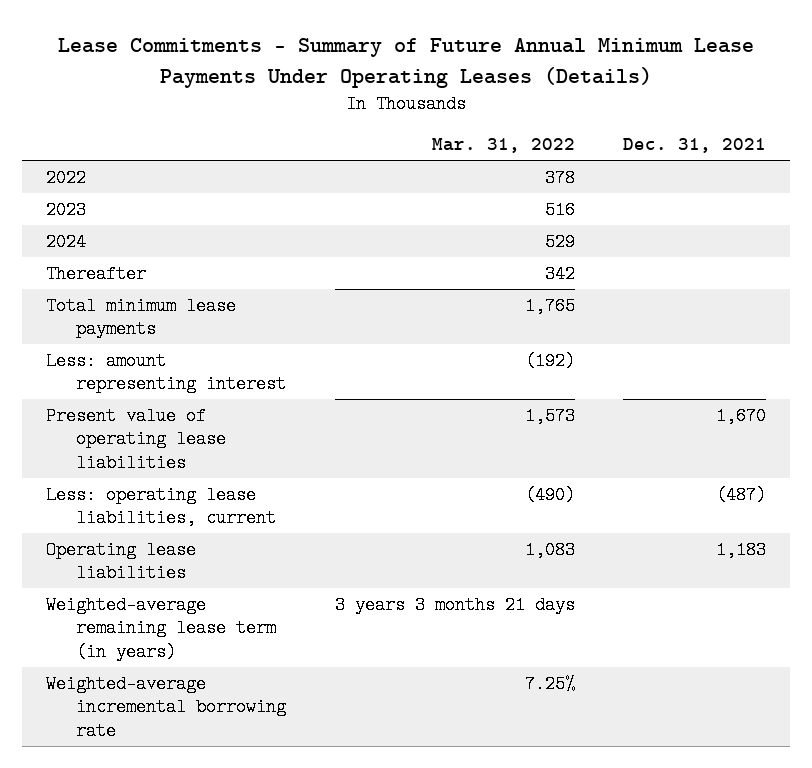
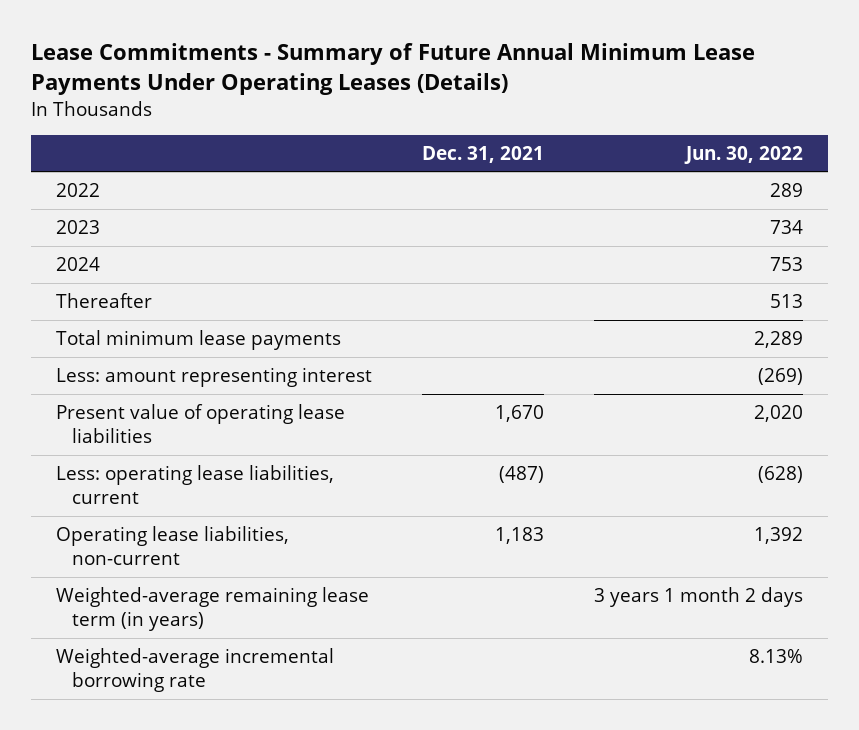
- | Mar. 31, 2022 | Dec. 31, 2021
+ | Dec. 31, 2021 | Jun. 30, 2022
- Operating lease liabilities | 1,083 | 1,183
+ Operating lease liabilities, non-current | 1,183 | 1,392

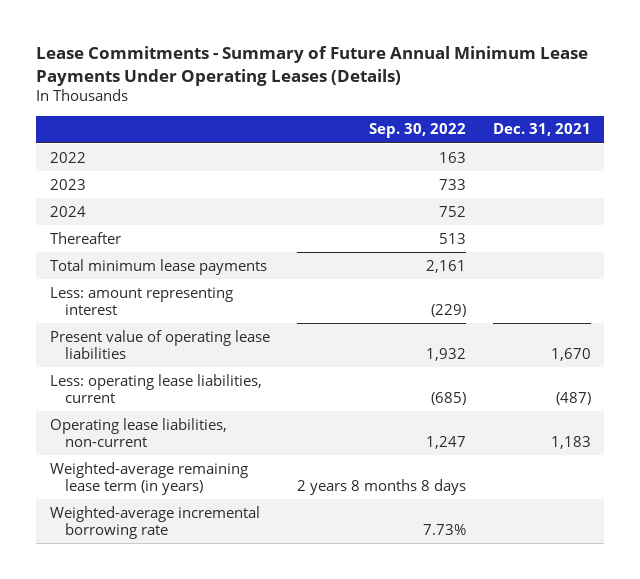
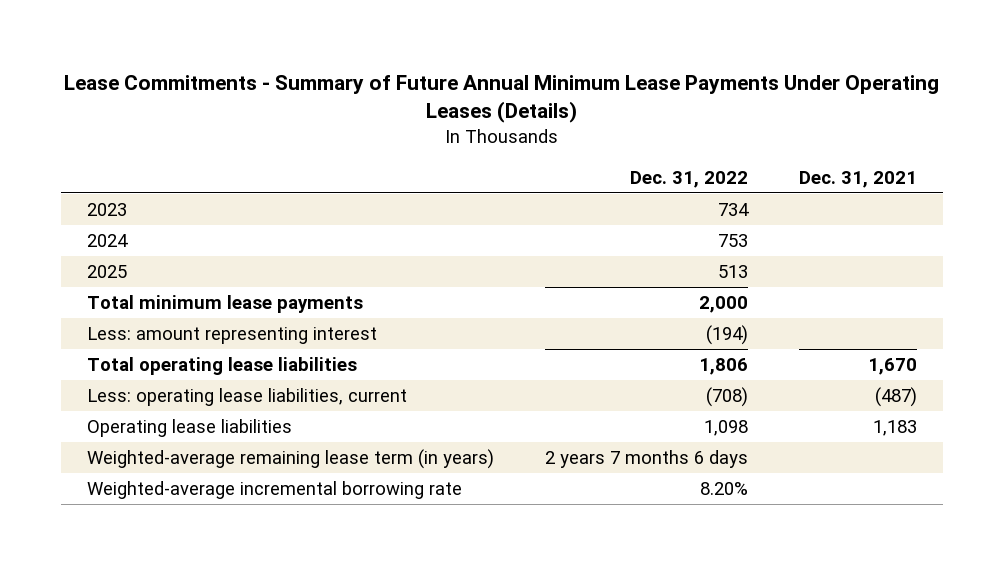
- | Sep. 30, 2022 | Dec. 31, 2021
+ | Dec. 31, 2022 | Dec. 31, 2021
- 2022 | 163 |
- Thereafter | 513 |
+ 2025 | 513 |
- Present value of operating lease liabilities | 1,932 | 1,670
+ Total operating lease liabilities | 1,806 | 1,670
- Operating lease liabilities, non-current | 1,247 | 1,183
+ Operating lease liabilities | 1,098 | 1,183

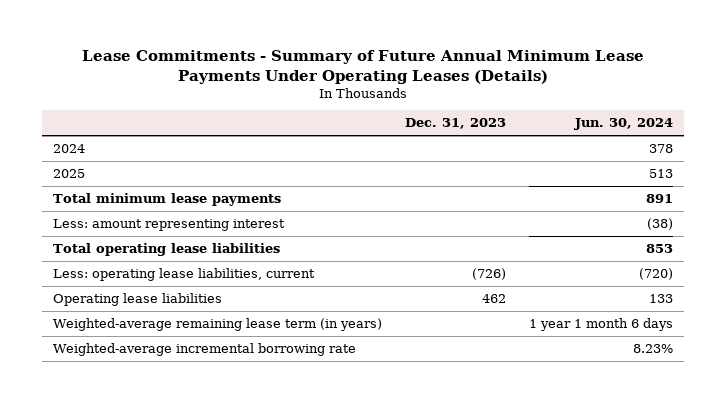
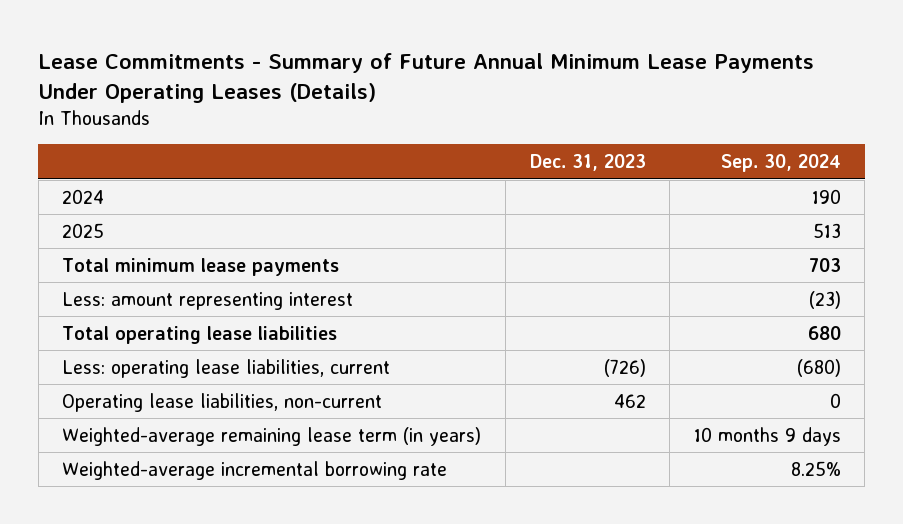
- | Dec. 31, 2023 | Jun. 30, 2024
+ | Dec. 31, 2023 | Sep. 30, 2024
- Operating lease liabilities | 462 | 133
+ Operating lease liabilities, non-current | 462 | 0

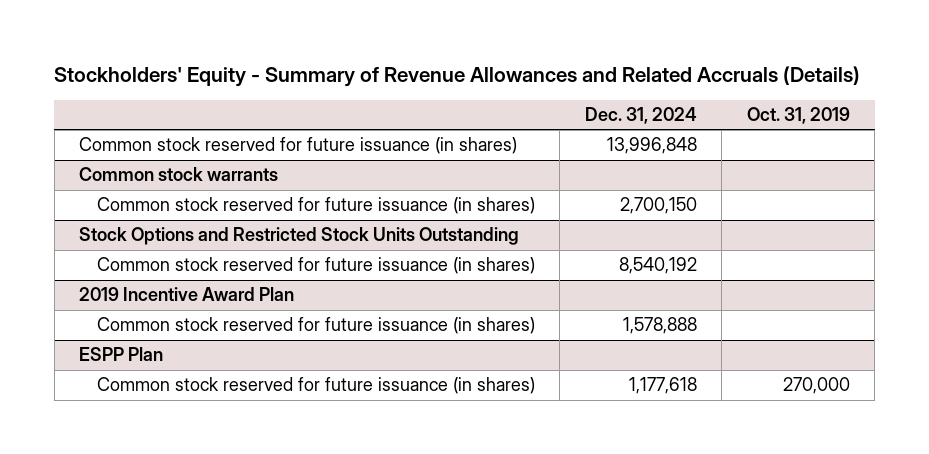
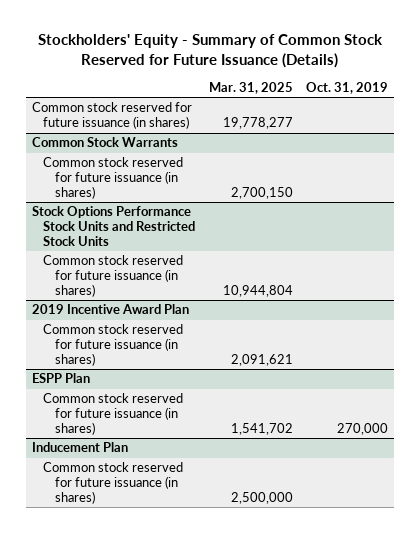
- Stockholders' Equity - Summary of Revenue Allowances and Related Accruals (Details)
+ Stockholders' Equity - Summary of Common Stock Reserved for Future Issuance (Details)
- | Dec. 31, 2024 | Oct. 31, 2019
+ | Mar. 31, 2025 | Oct. 31, 2019
- Common stock warrants
+ Common Stock Warrants
- Stock Options and Restricted Stock Units Outstanding
- Common stock reserved for future issuance (in shares) | 8,540,192 |
+ Stock Options Performance Stock Units and Restricted Stock Units
+ Common stock reserved for future issuance (in shares) | 10,944,804 |
+ Inducement Plan
+ Common stock reserved for future issuance (in shares) | 2,500,000 |

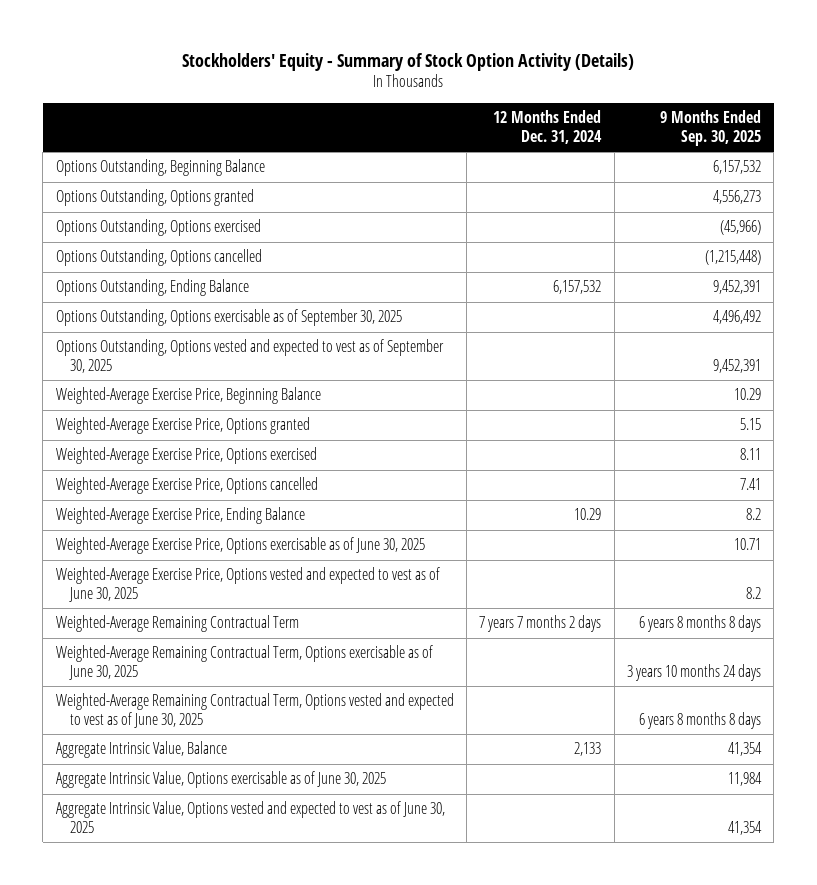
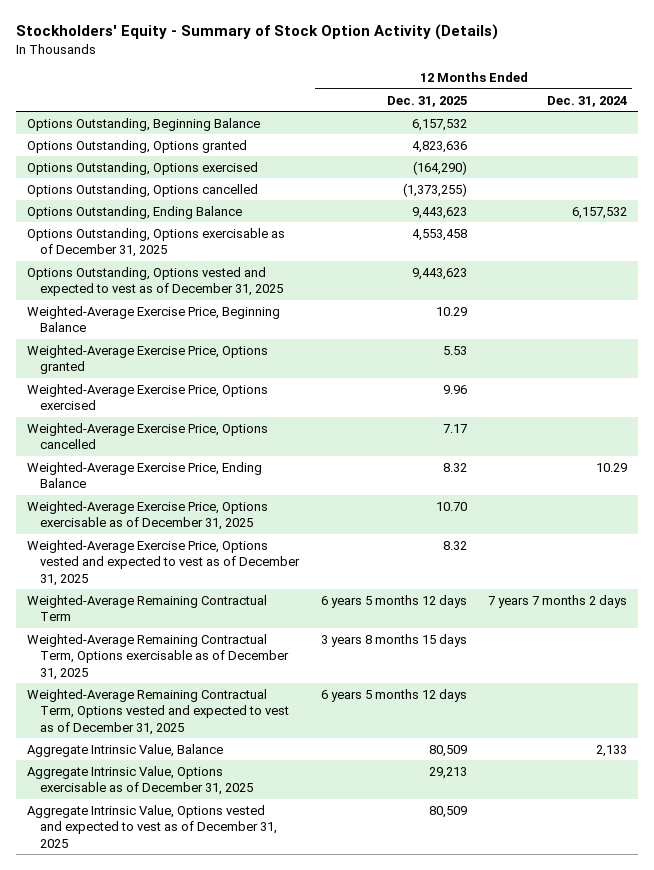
- | 12 Months Ended Dec. 31, 2024 | 9 Months Ended Sep. 30, 2025
+ | 12 Months Ended Dec. 31, 2025 | 12 Months Ended Dec. 31, 2024
- Options Outstanding, Options exercisable as of September 30, 2025 | | 4,496,492
- Options Outstanding, Options vested and expected to vest as of September 30, 2025 | | 9,452,391
+ Options Outstanding, Options exercisable as of December 31, 2025 | 4,553,458 |
+ Options Outstanding, Options vested and expected to vest as of December 31, 2025 | 9,443,623 |
- Weighted-Average Exercise Price, Options exercisable as of June 30, 2025 | | 10.71
- Weighted-Average Exercise Price, Options vested and expected to vest as of June 30, 2025 | | 8.2
+ Weighted-Average Exercise Price, Options exercisable as of December 31, 2025 | 10.70 |
+ Weighted-Average Exercise Price, Options vested and expected to vest as of December 31, 2025 | 8.32 |
- Weighted-Average Remaining Contractual Term, Options exercisable as of June 30, 2025 | | 3 years 10 months 24 days
- Weighted-Average Remaining Contractual Term, Options vested and expected to vest as of June 30, 2025 | | 6 years 8 months 8 days
+ Weighted-Average Remaining Contractual Term, Options exercisable as of December 31, 2025 | 3 years 8 months 15 days |
+ Weighted-Average Remaining Contractual Term, Options vested and expected to vest as of December 31, 2025 | 6 years 5 months 12 days |
- Aggregate Intrinsic Value, Options exercisable as of June 30, 2025 | | 11,984
- Aggregate Intrinsic Value, Options vested and expected to vest as of June 30, 2025 | | 41,354
+ Aggregate Intrinsic Value, Options exercisable as of December 31, 2025 | 29,213 |
+ Aggregate Intrinsic Value, Options vested and expected to vest as of December 31, 2025 | 80,509 |

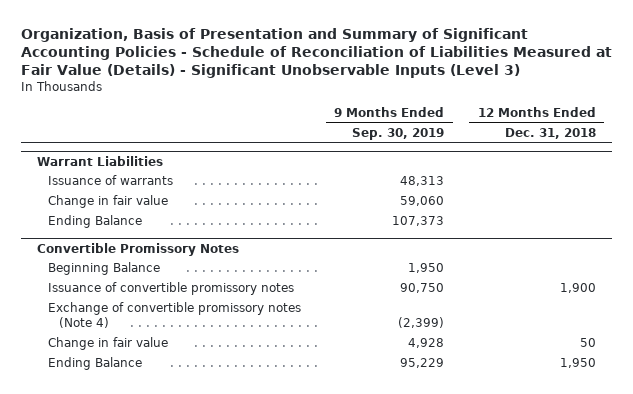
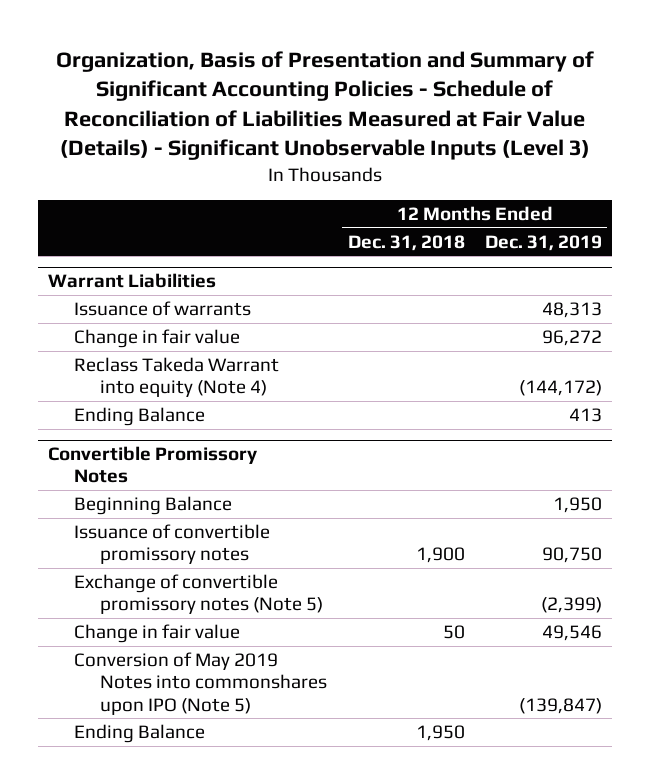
- | 9 Months Ended Sep. 30, 2019 | 12 Months Ended Dec. 31, 2018
+ | 12 Months Ended Dec. 31, 2018 | 12 Months Ended Dec. 31, 2019
@ Warrant Liabilities
+ Reclass Takeda Warrant into equity (Note 4) | | (144,172)
@ Convertible Promissory Notes
- Exchange of convertible promissory notes (Note 4) | (2,399) |
+ Exchange of convertible promissory notes (Note 5) | | (2,399)
+ Conversion of May 2019 Notes into commonshares upon IPO (Note 5) | | (139,847)

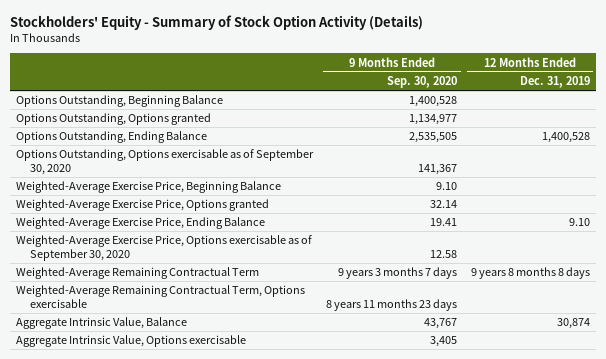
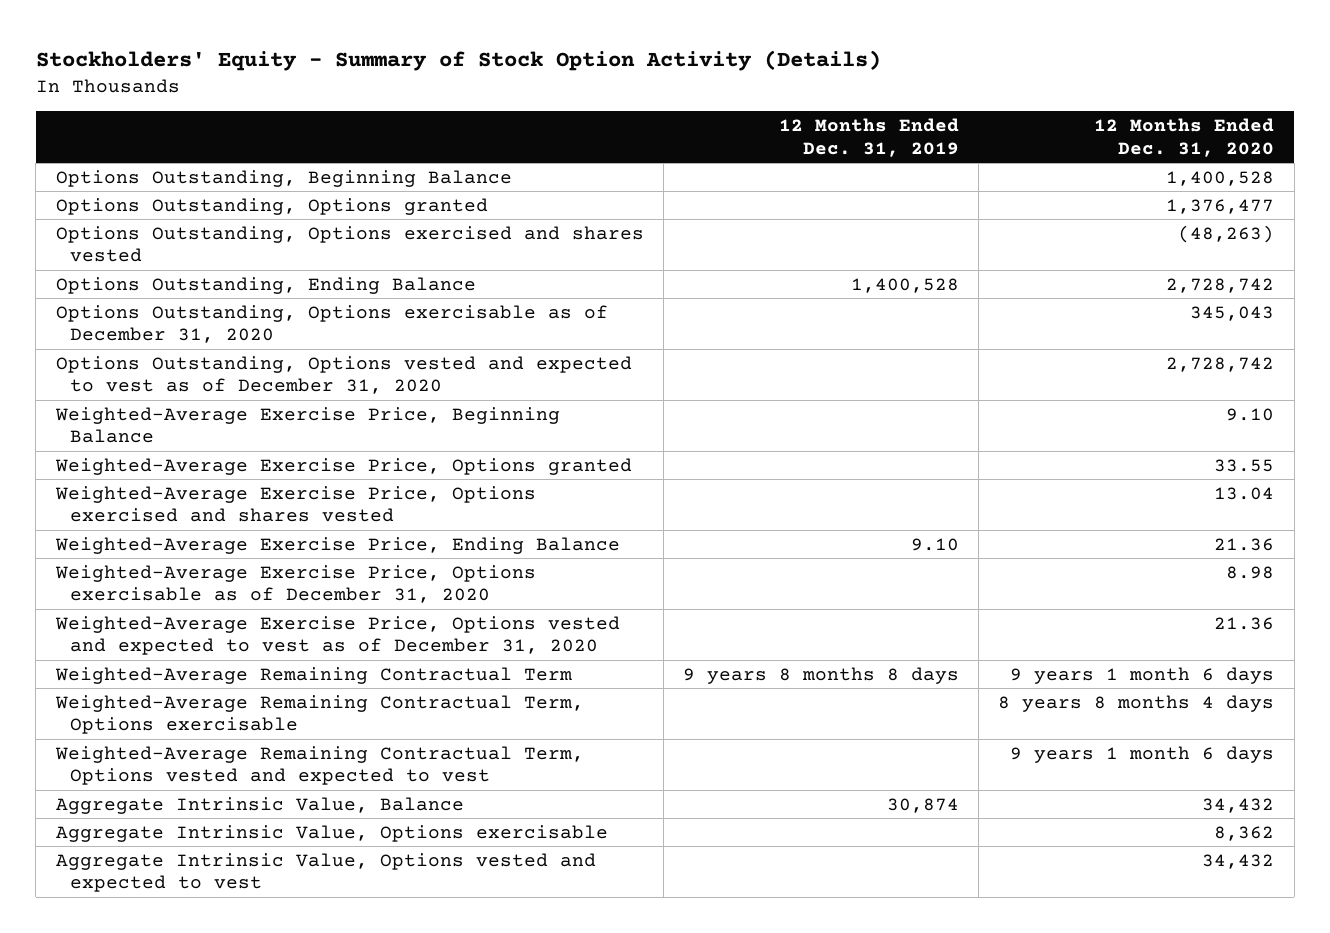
- | 9 Months Ended Sep. 30, 2020 | 12 Months Ended Dec. 31, 2019
+ | 12 Months Ended Dec. 31, 2019 | 12 Months Ended Dec. 31, 2020
+ Options Outstanding, Options exercised and shares vested | | (48,263)
- Options Outstanding, Options exercisable as of September 30, 2020 | 141,367 |
+ Options Outstanding, Options exercisable as of December 31, 2020 | | 345,043
+ Options Outstanding, Options vested and expected to vest as of December 31, 2020 | | 2,728,742
+ Weighted-Average Exercise Price, Options exercised and shares vested | | 13.04
- Weighted-Average Exercise Price, Options exercisable as of September 30, 2020 | 12.58 |
+ Weighted-Average Exercise Price, Options exercisable as of December 31, 2020 | | 8.98
+ Weighted-Average Exercise Price, Options vested and expected to vest as of December 31, 2020 | | 21.36
+ Weighted-Average Remaining Contractual Term, Options vested and expected to vest | | 9 years 1 month 6 days
+ Aggregate Intrinsic Value, Options vested and expected to vest | | 34,432

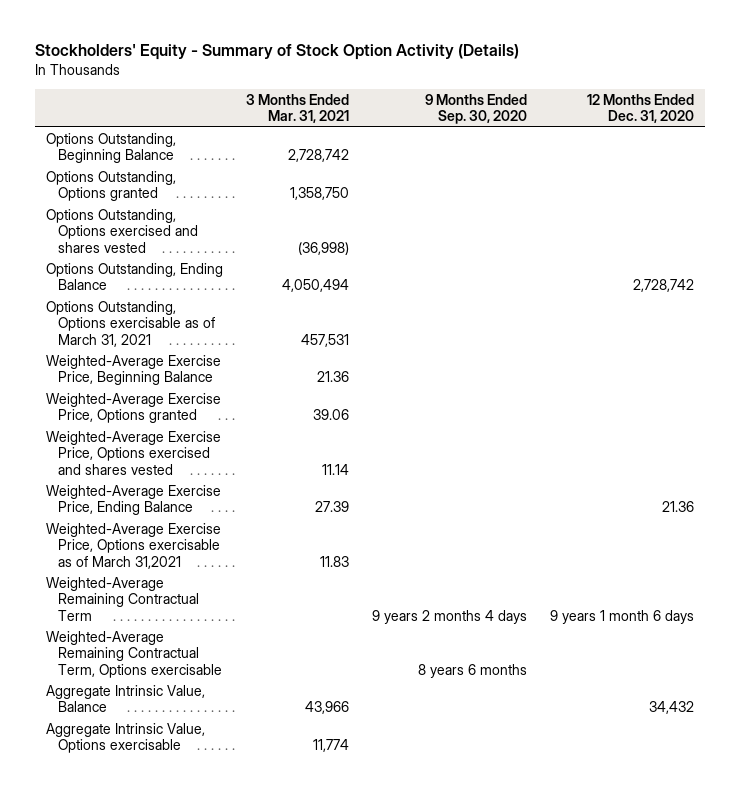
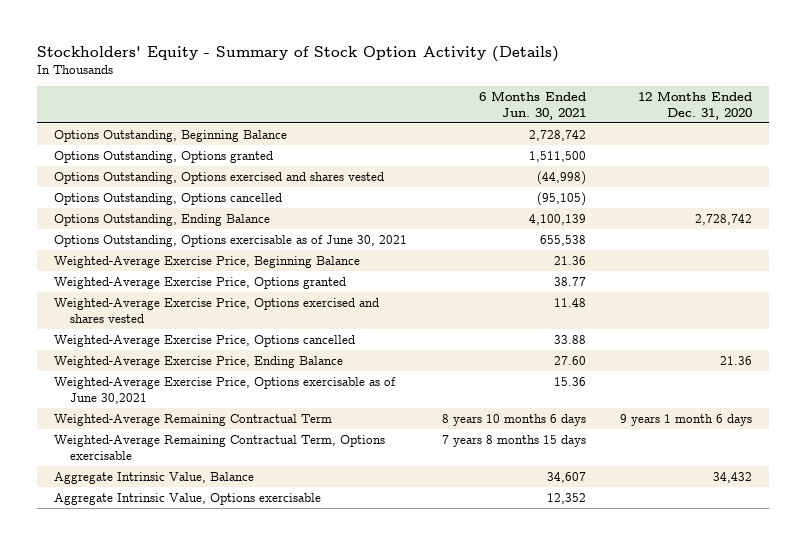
- | 3 Months Ended Mar. 31, 2021 | 9 Months Ended Sep. 30, 2020 | 12 Months Ended Dec. 31, 2020
+ | 6 Months Ended Jun. 30, 2021 | 12 Months Ended Dec. 31, 2020
+ Options Outstanding, Options cancelled | (95,105) |
- Options Outstanding, Options exercisable as of March 31, 2021 | 457,531 | |
+ Options Outstanding, Options exercisable as of June 30, 2021 | 655,538 |
+ Weighted-Average Exercise Price, Options cancelled | 33.88 |
- Weighted-Average Exercise Price, Options exercisable as of March 31,2021 | 11.83 | |
+ Weighted-Average Exercise Price, Options exercisable as of June 30,2021 | 15.36 |

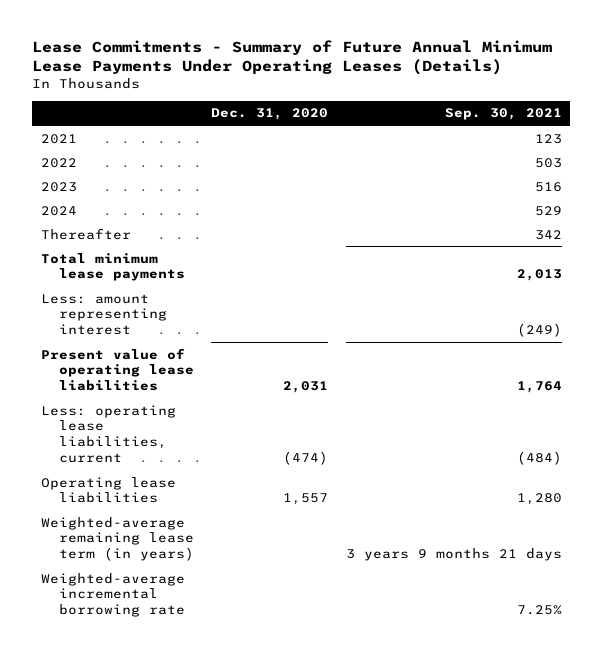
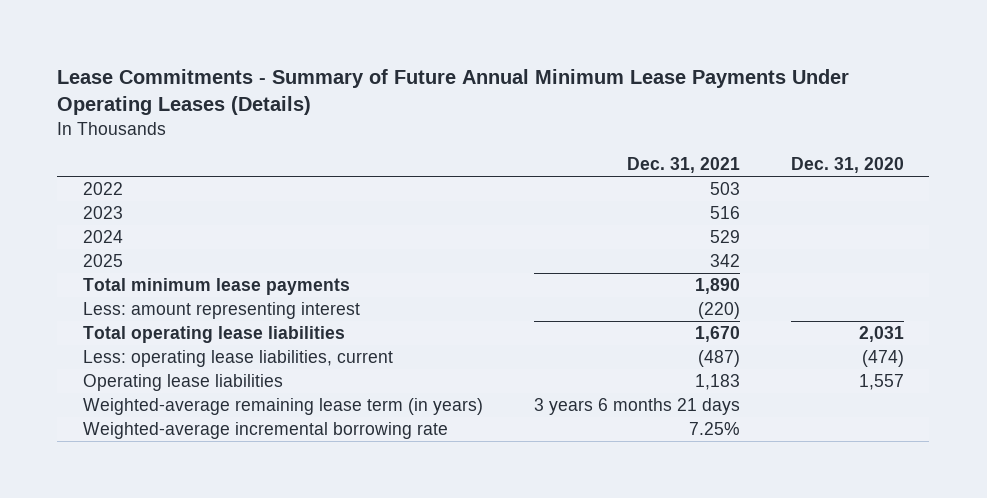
- | Dec. 31, 2020 | Sep. 30, 2021
+ | Dec. 31, 2021 | Dec. 31, 2020
- 2021 | | 123
- Thereafter | | 342
+ 2025 | 342 |
- Present value of operating lease liabilities | 2,031 | 1,764
+ Total operating lease liabilities | 1,670 | 2,031

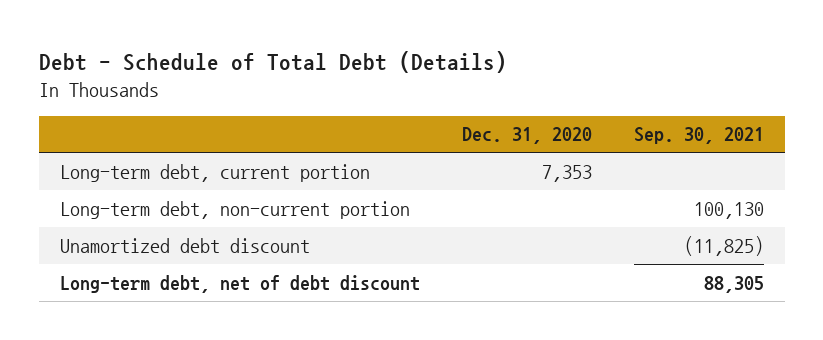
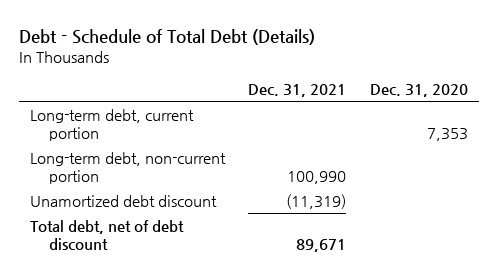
- | Dec. 31, 2020 | Sep. 30, 2021
+ | Dec. 31, 2021 | Dec. 31, 2020
- Long-term debt, net of debt discount | | 88,305
+ Total debt, net of debt discount | 89,671 |

